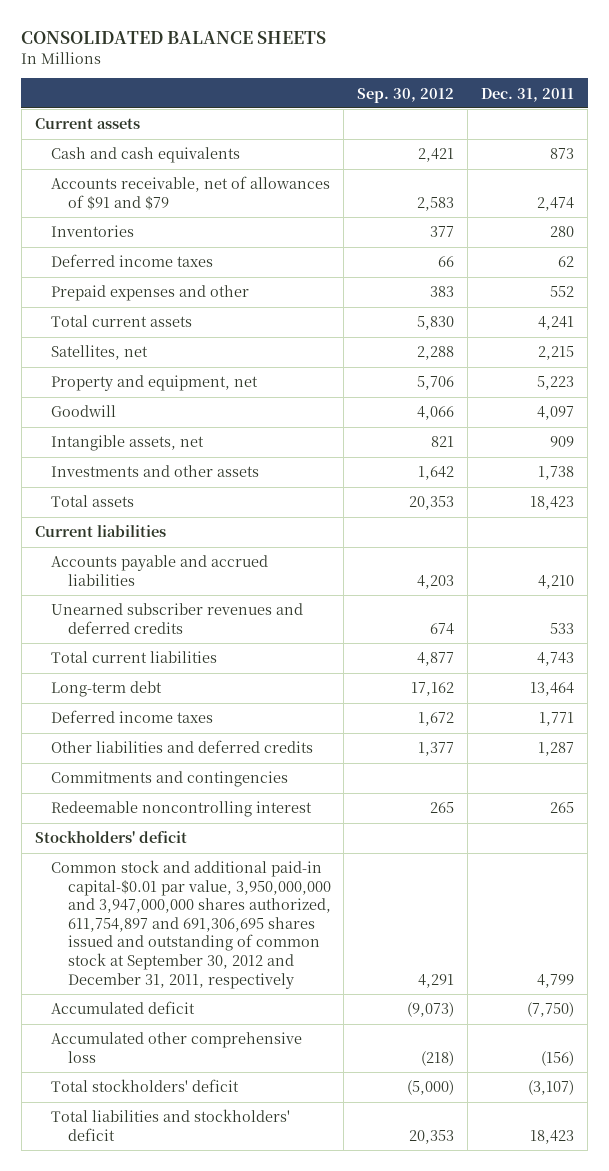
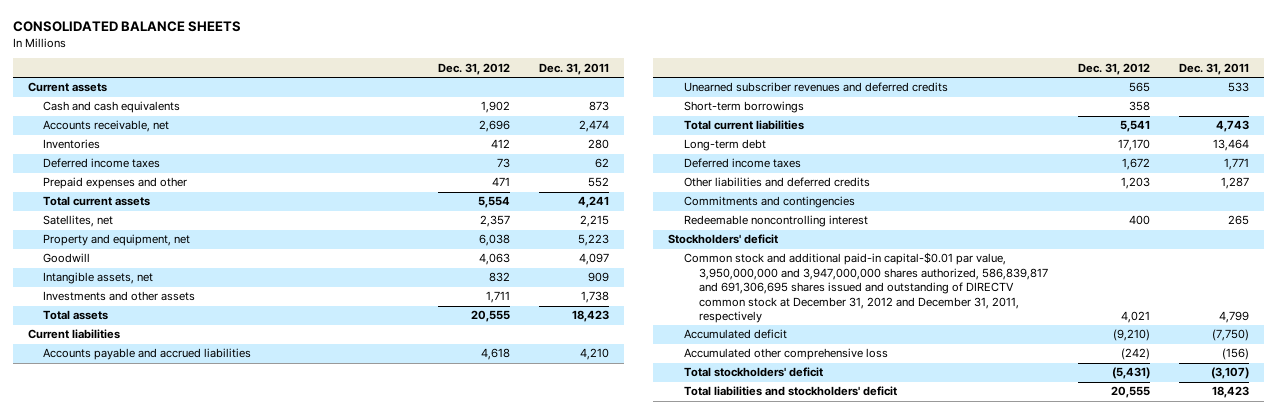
- | Sep. 30, 2012 | Dec. 31, 2011
+ | Dec. 31, 2012 | Dec. 31, 2011
- Accounts receivable, net of allowances of $91 and $79 | 2,583 | 2,474
+ Accounts receivable, net | 2,696 | 2,474
+ Short-term borrowings | 358 |
- Common stock and additional paid-in capital-$0.01 par value, 3,950,000,000 and 3,947,000,000 shares authorized, 611,754,897 and 691,306,695 shares issued and outstanding of common stock at September 30, 2012 and December 31, 2011, respectively | 4,291 | 4,799
+ Common stock and additional paid-in capital-$0.01 par value, 3,950,000,000 and 3,947,000,000 shares authorized, 586,839,817 and 691,306,695 shares issued and outstanding of DIRECTV common stock at December 31, 2012 and December 31, 2011, respectively | 4,021 | 4,799

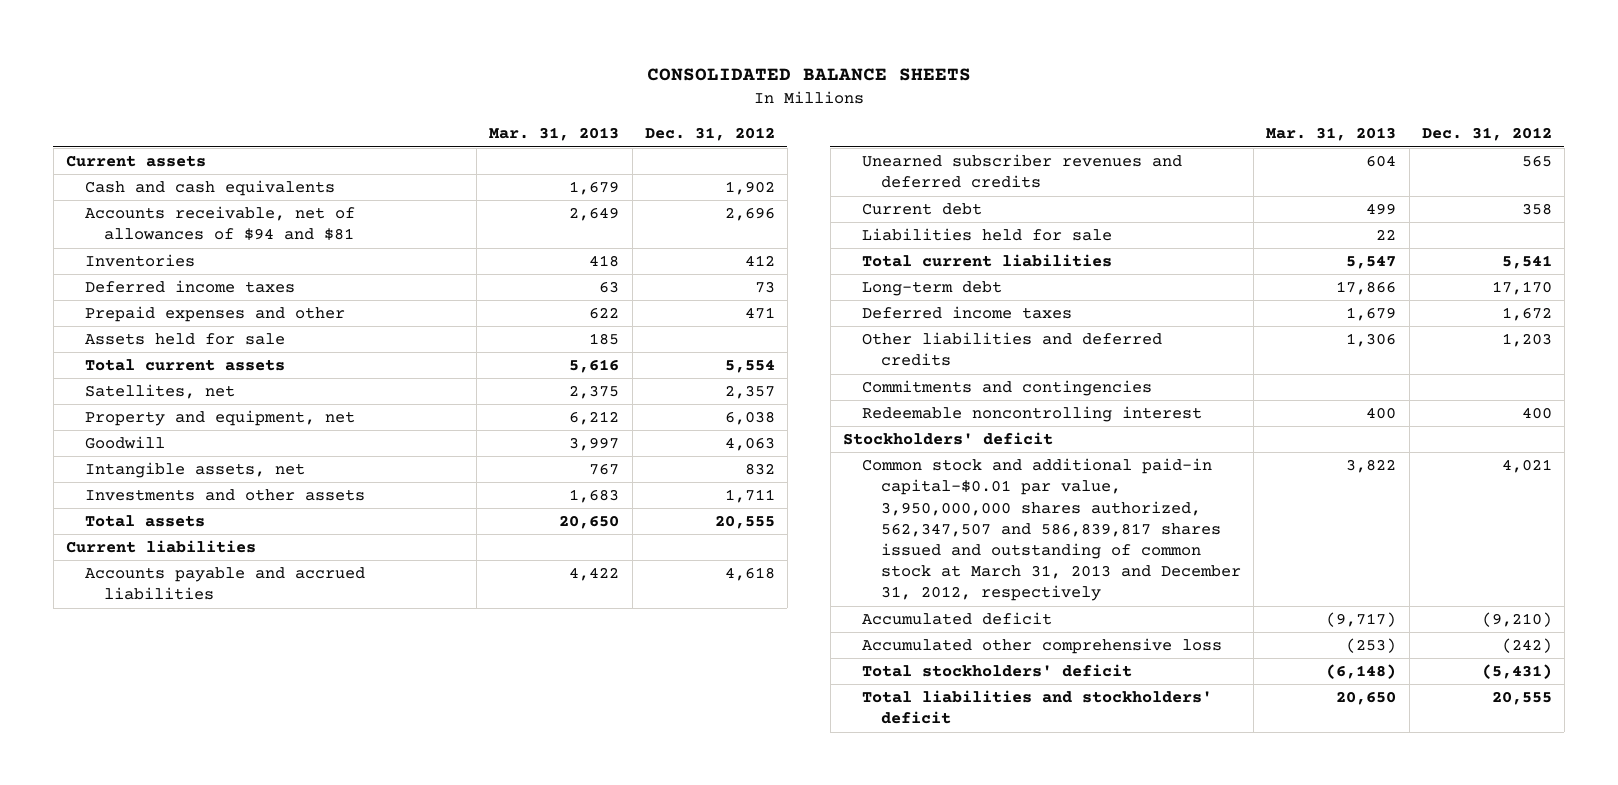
- | Dec. 31, 2012 | Dec. 31, 2011
+ | Mar. 31, 2013 | Dec. 31, 2012
- Accounts receivable, net | 2,696 | 2,474
+ Accounts receivable, net of allowances of $94 and $81 | 2,649 | 2,696
+ Assets held for sale | 185 |
- Short-term borrowings | 358 |
+ Current debt | 499 | 358
+ Liabilities held for sale | 22 |
- Common stock and additional paid-in capital-$0.01 par value, 3,950,000,000 and 3,947,000,000 shares authorized, 586,839,817 and 691,306,695 shares issued and outstanding of DIRECTV common stock at December 31, 2012 and December 31, 2011, respectively | 4,021 | 4,799
+ Common stock and additional paid-in capital-$0.01 par value, 3,950,000,000 shares authorized, 562,347,507 and 586,839,817 shares issued and outstanding of common stock at March 31, 2013 and December 31, 2012, respectively | 3,822 | 4,021

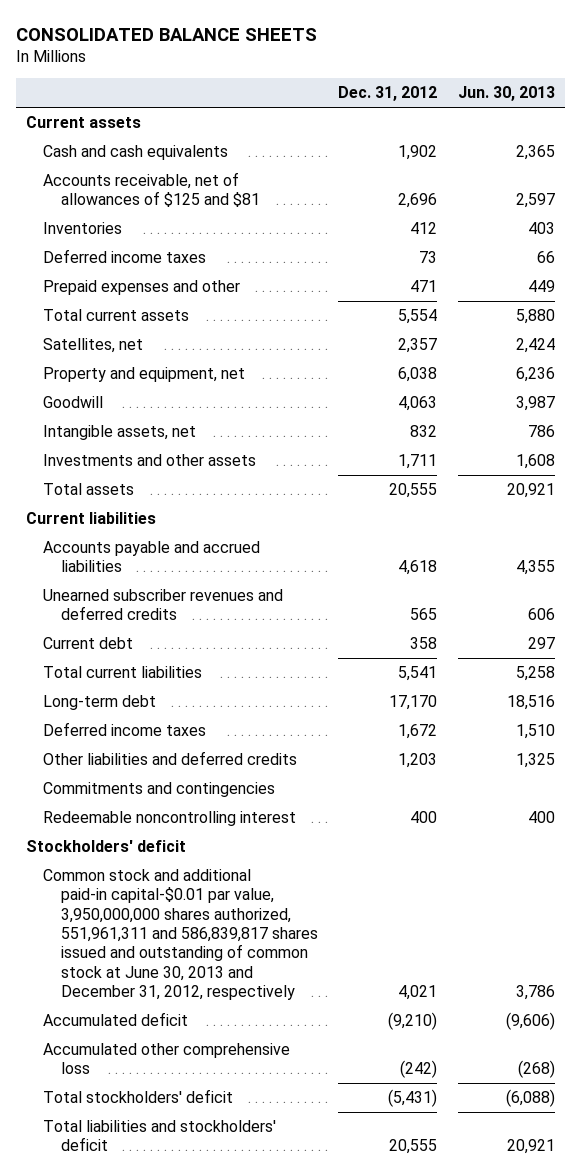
- | Mar. 31, 2013 | Dec. 31, 2012
+ | Dec. 31, 2012 | Jun. 30, 2013
- Accounts receivable, net of allowances of $94 and $81 | 2,649 | 2,696
+ Accounts receivable, net of allowances of $125 and $81 | 2,696 | 2,597
- Assets held for sale | 185 |
- Liabilities held for sale | 22 |
- Common stock and additional paid-in capital-$0.01 par value, 3,950,000,000 shares authorized, 562,347,507 and 586,839,817 shares issued and outstanding of common stock at March 31, 2013 and December 31, 2012, respectively | 3,822 | 4,021
+ Common stock and additional paid-in capital-$0.01 par value, 3,950,000,000 shares authorized, 551,961,311 and 586,839,817 shares issued and outstanding of common stock at June 30, 2013 and December 31, 2012, respectively | 4,021 | 3,786

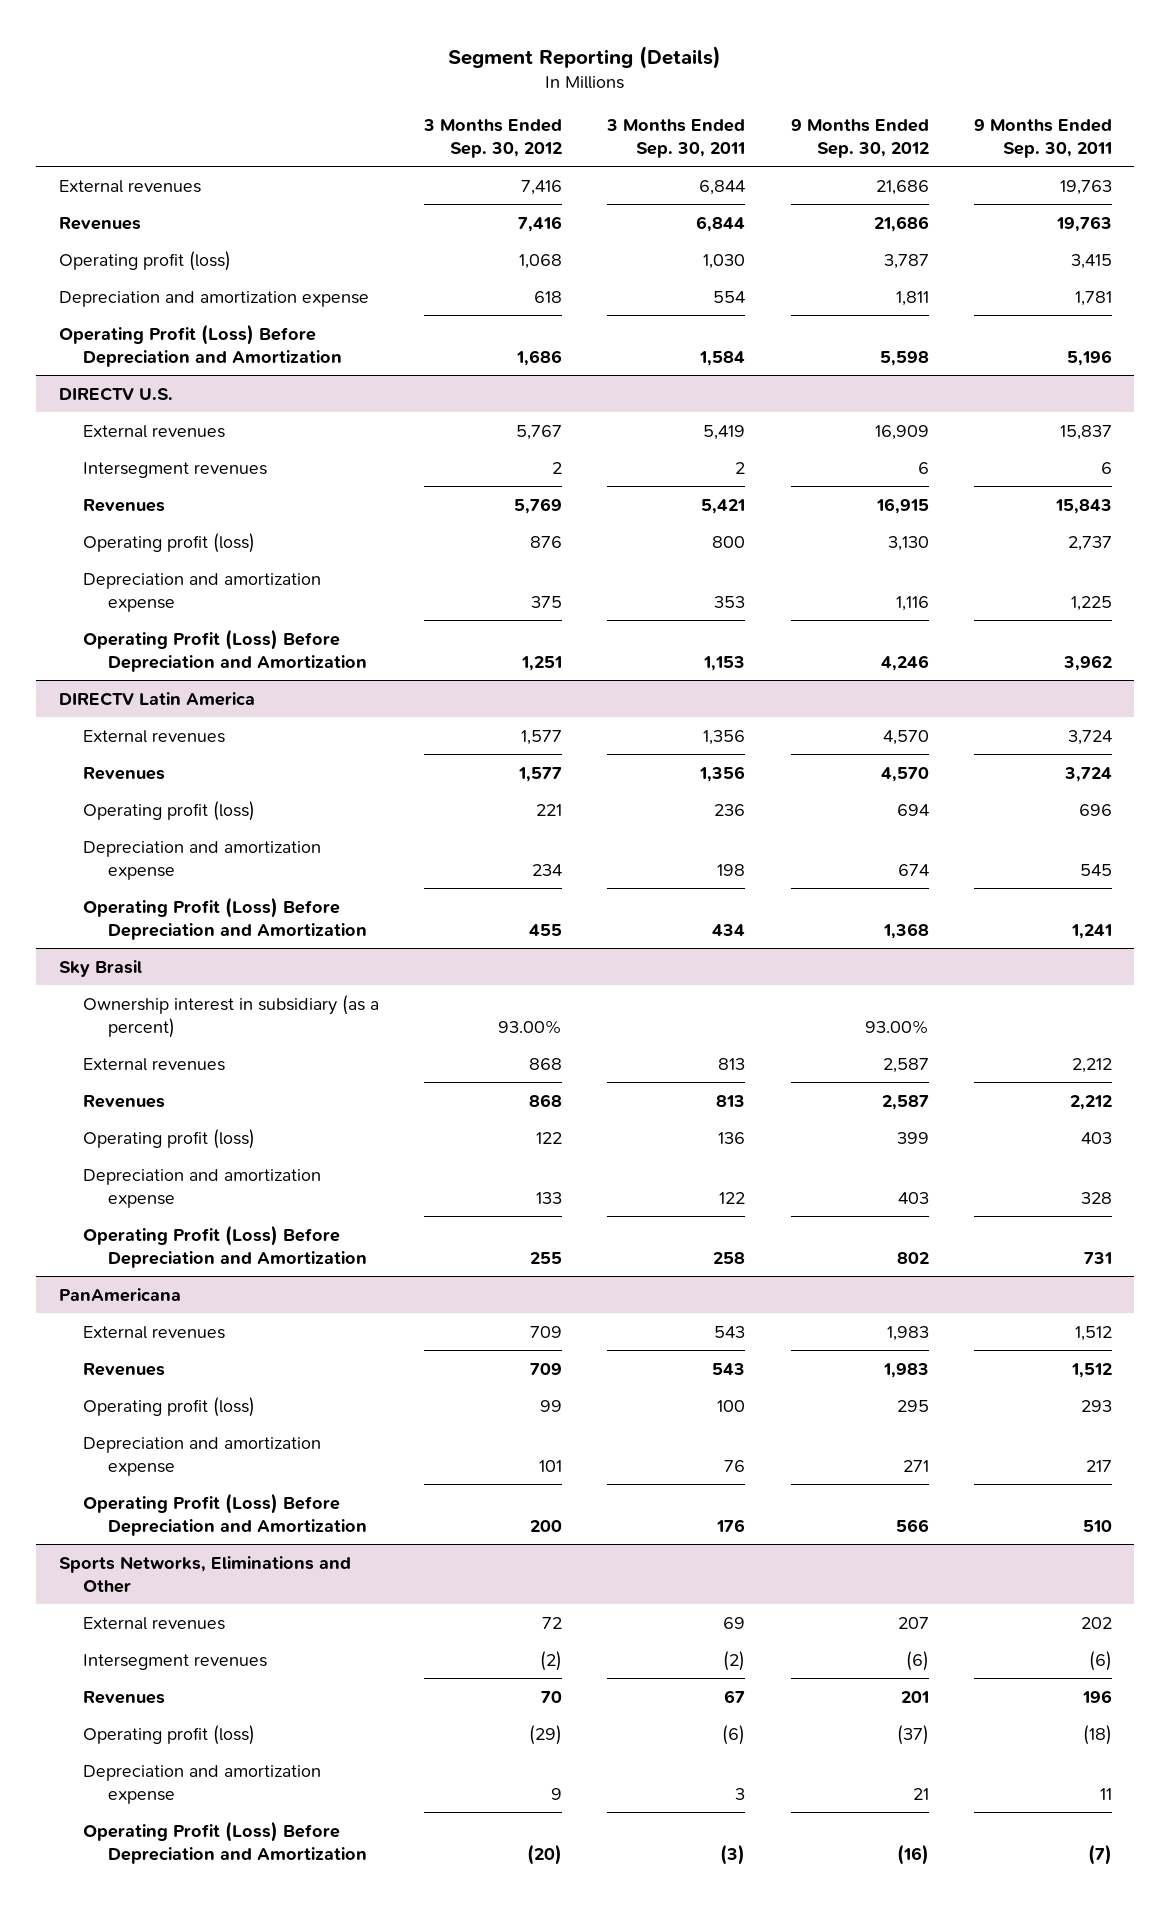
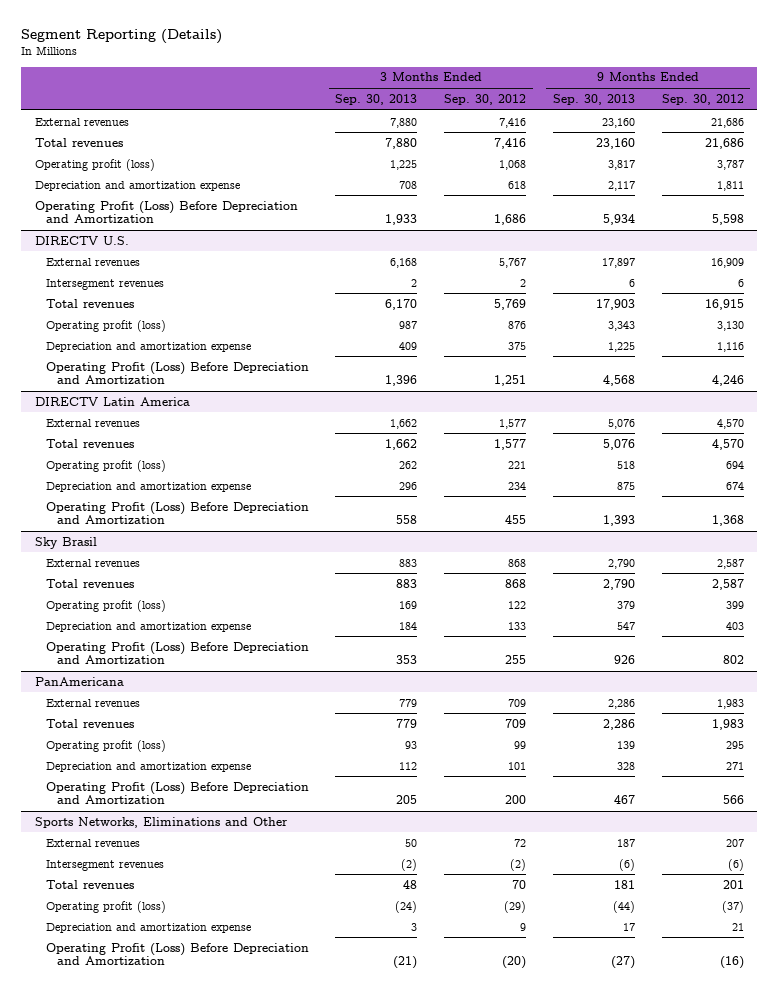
- | 3 Months Ended Sep. 30, 2012 | 3 Months Ended Sep. 30, 2011 | 9 Months Ended Sep. 30, 2012 | 9 Months Ended Sep. 30, 2011
+ | 3 Months Ended Sep. 30, 2013 | 3 Months Ended Sep. 30, 2012 | 9 Months Ended Sep. 30, 2013 | 9 Months Ended Sep. 30, 2012
- Revenues | 7,416 | 6,844 | 21,686 | 19,763
+ Total revenues | 7,880 | 7,416 | 23,160 | 21,686
@ DIRECTV U.S.
- Revenues | 5,769 | 5,421 | 16,915 | 15,843
+ Total revenues | 6,170 | 5,769 | 17,903 | 16,915
@ DIRECTV Latin America
- Revenues | 1,577 | 1,356 | 4,570 | 3,724
+ Total revenues | 1,662 | 1,577 | 5,076 | 4,570
@ Sky Brasil
- Ownership interest in subsidiary (as a percent) | 93.00% | | 93.00% |
- Revenues | 868 | 813 | 2,587 | 2,212
+ Total revenues | 883 | 868 | 2,790 | 2,587
@ PanAmericana
- Revenues | 709 | 543 | 1,983 | 1,512
+ Total revenues | 779 | 709 | 2,286 | 1,983
@ Sports Networks, Eliminations and Other
- Revenues | 70 | 67 | 201 | 196
+ Total revenues | 48 | 70 | 181 | 201

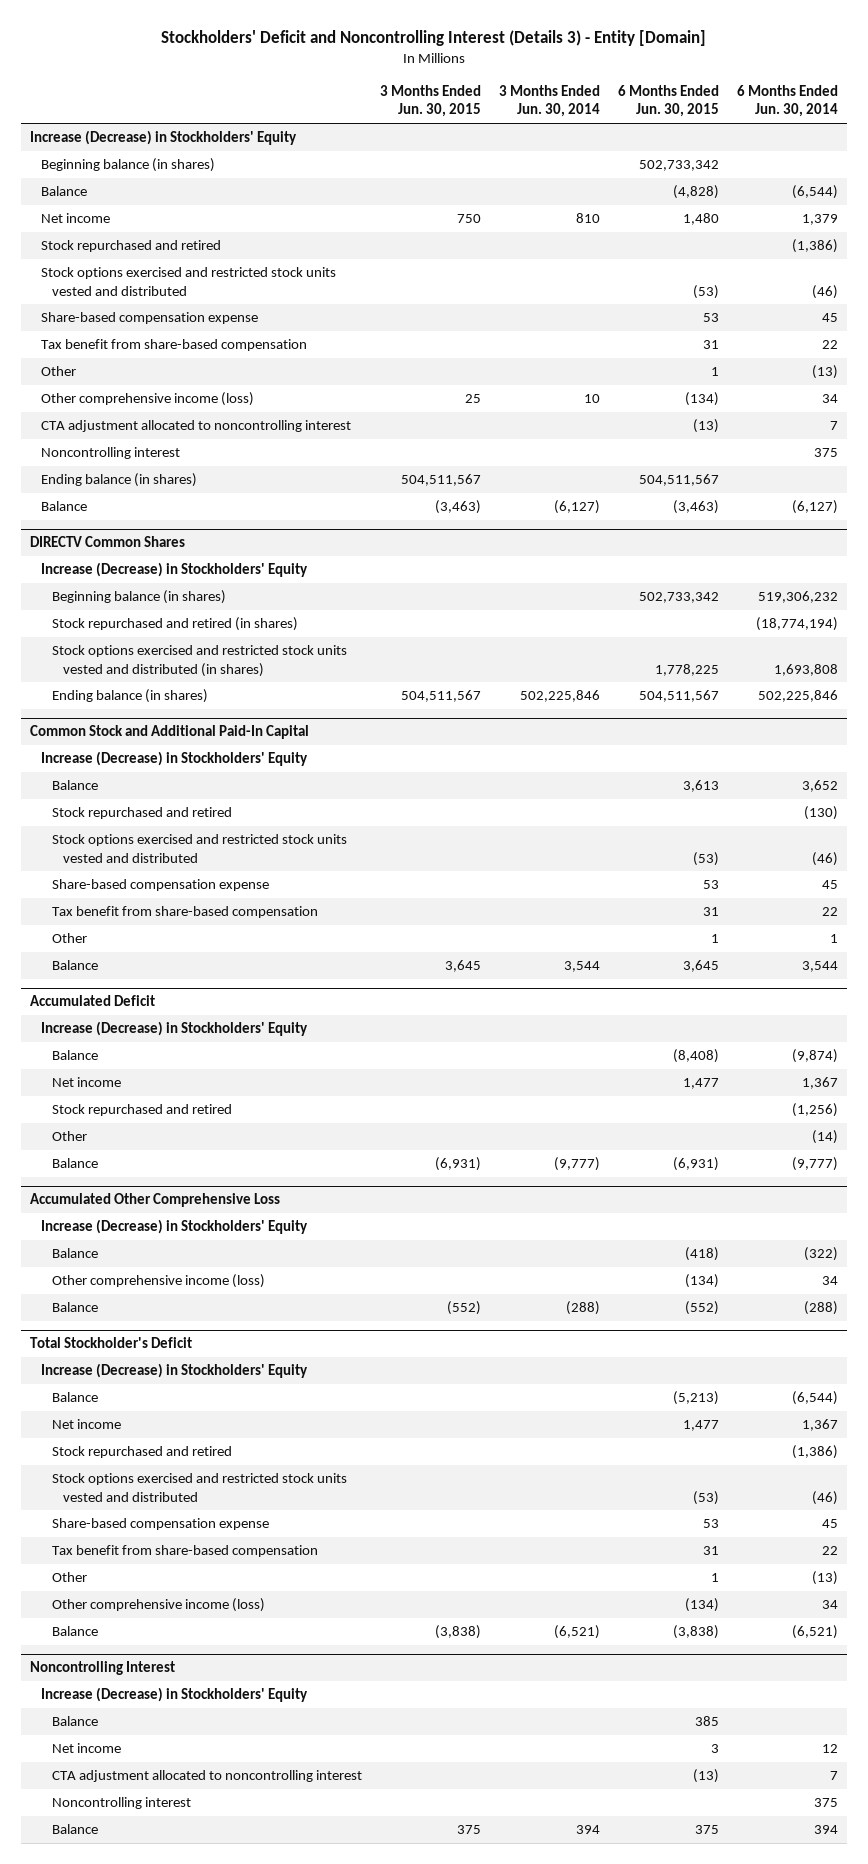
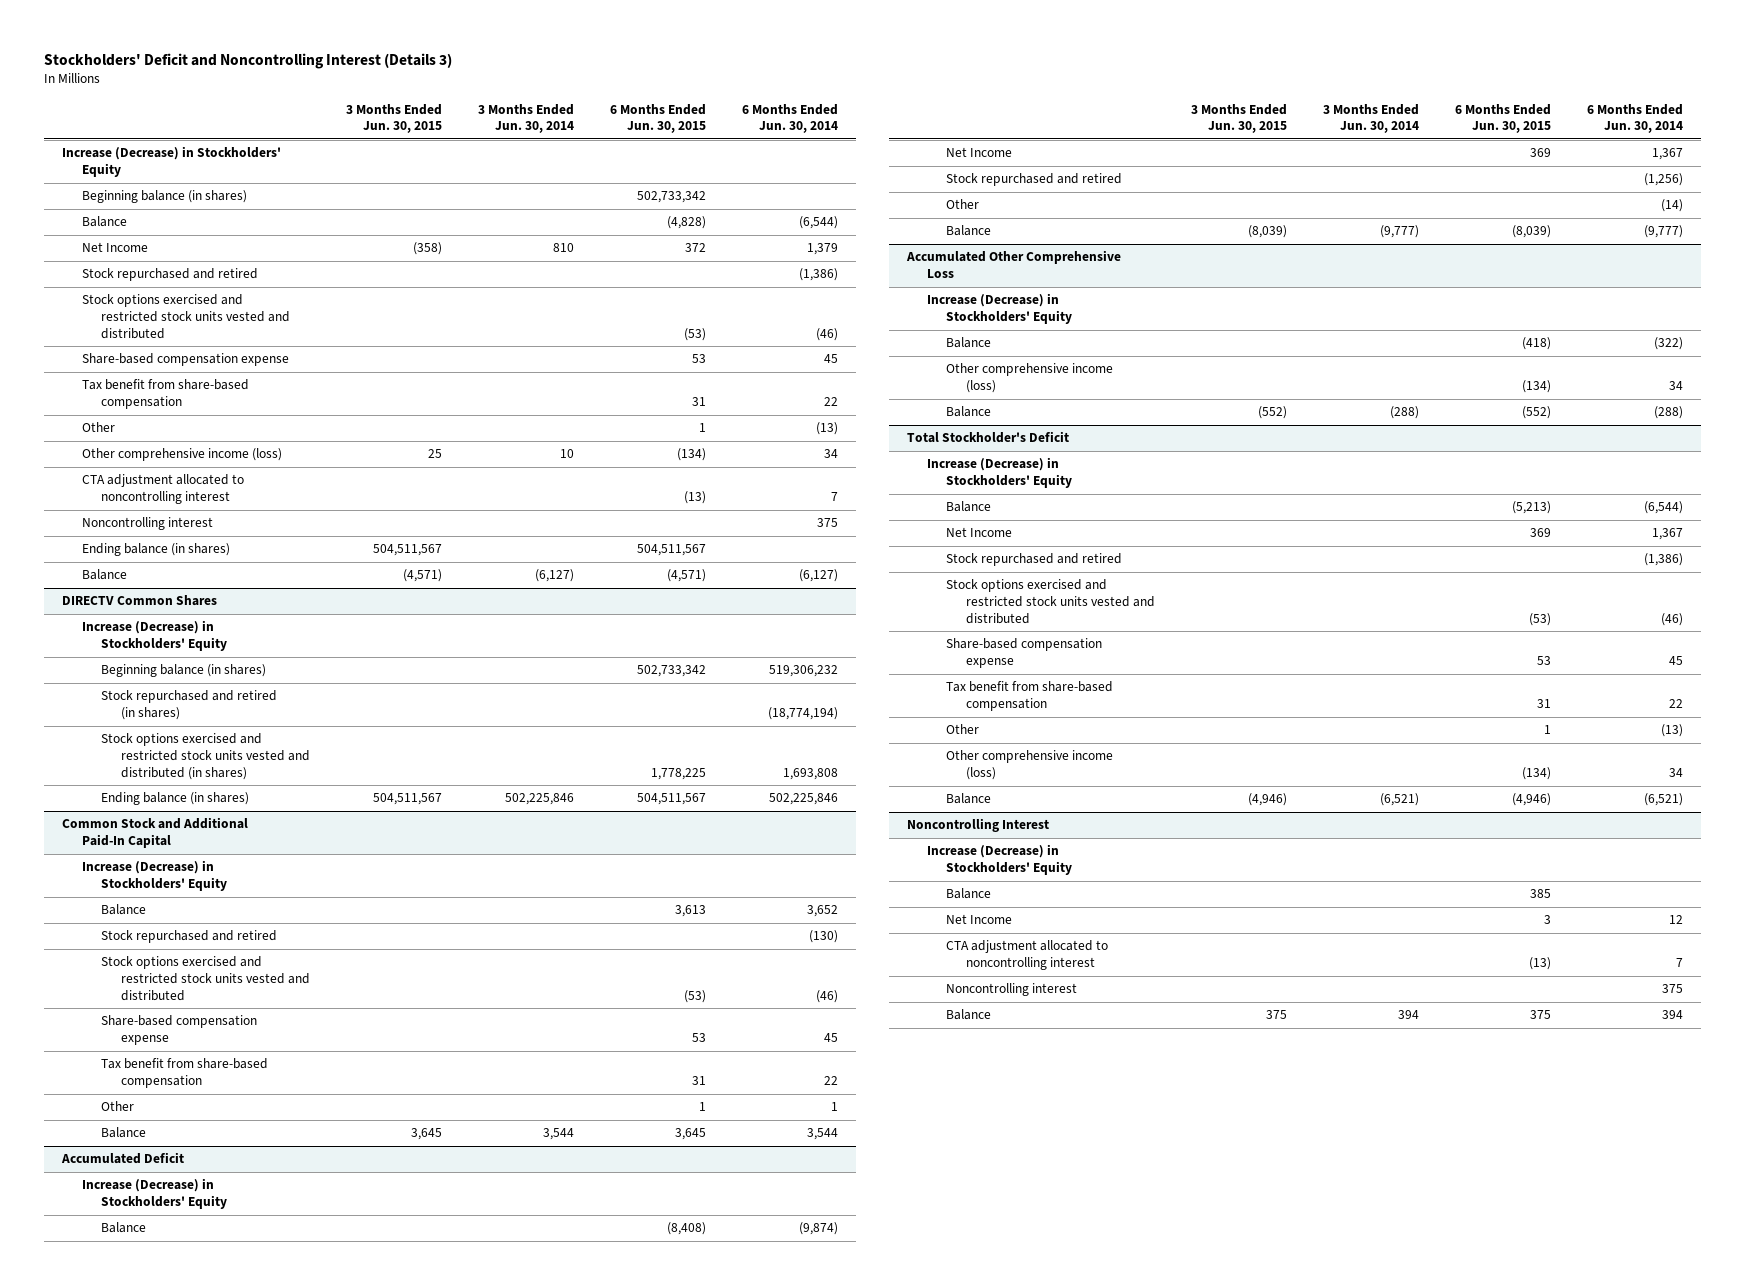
- Stockholders' Deficit and Noncontrolling Interest (Details 3) - Entity [Domain]
+ Stockholders' Deficit and Noncontrolling Interest (Details 3)
- Net income | 750 | 810 | 1,480 | 1,379
+ Net Income | (358) | 810 | 372 | 1,379
- Balance | (3,463) | (6,127) | (3,463) | (6,127)
+ Balance | (4,571) | (6,127) | (4,571) | (6,127)
@ Accumulated Deficit
- Net income | | | 1,477 | 1,367
+ Net Income | | | 369 | 1,367
- Balance | (6,931) | (9,777) | (6,931) | (9,777)
+ Balance | (8,039) | (9,777) | (8,039) | (9,777)
@ Total Stockholder's Deficit
- Net income | | | 1,477 | 1,367
+ Net Income | | | 369 | 1,367
- Balance | (3,838) | (6,521) | (3,838) | (6,521)
+ Balance | (4,946) | (6,521) | (4,946) | (6,521)
@ Noncontrolling Interest
- Net income | | | 3 | 12
+ Net Income | | | 3 | 12

